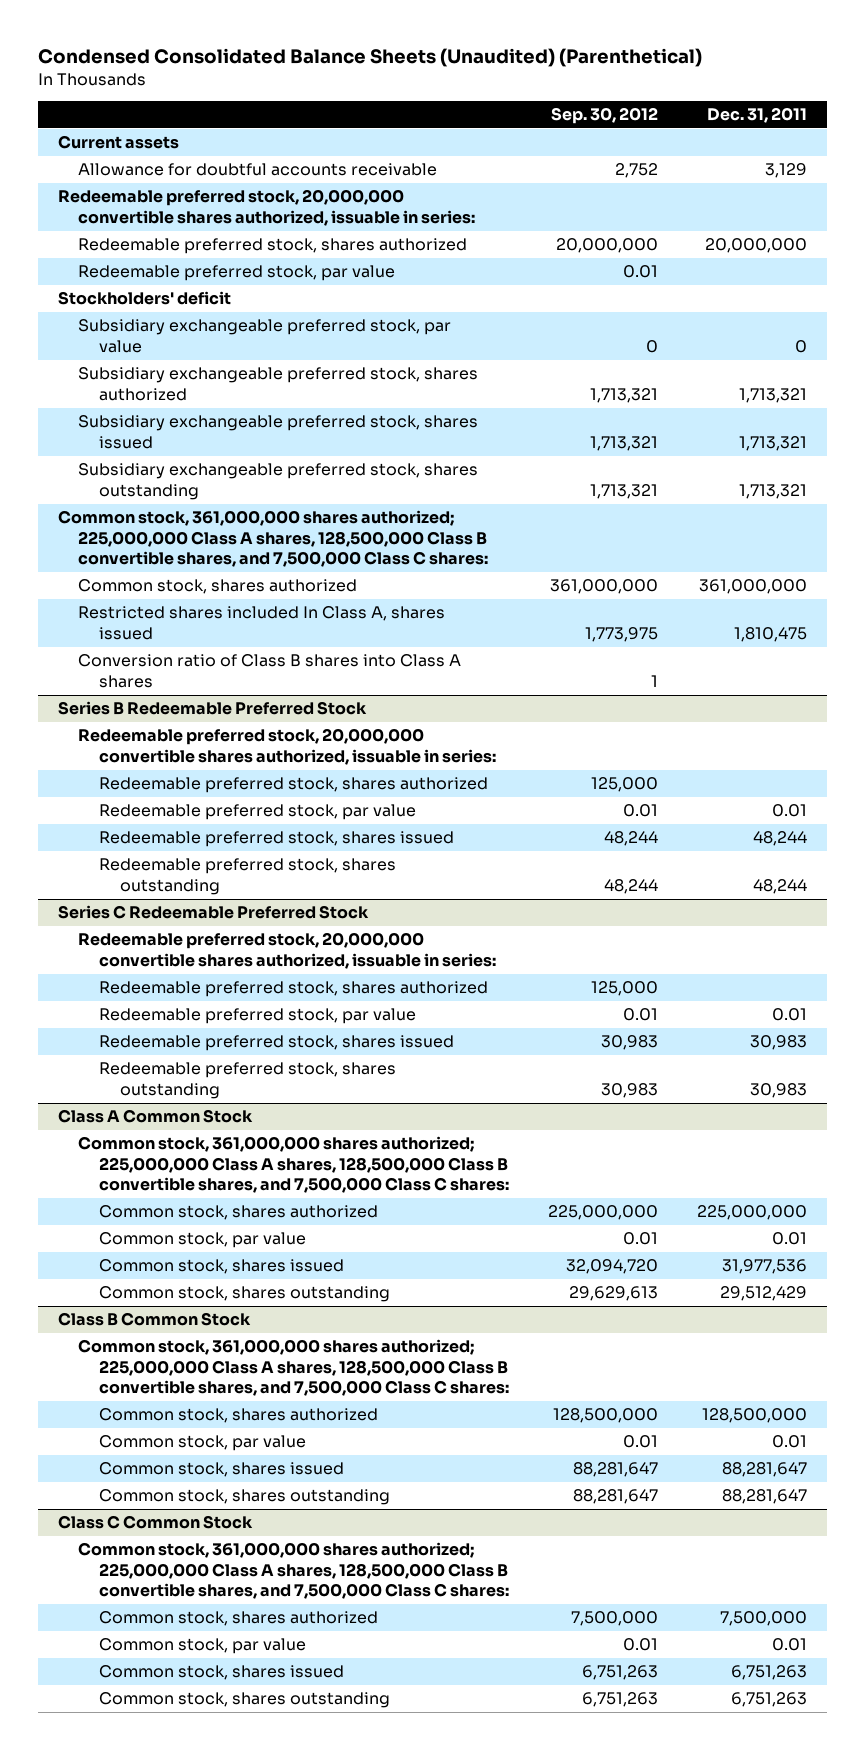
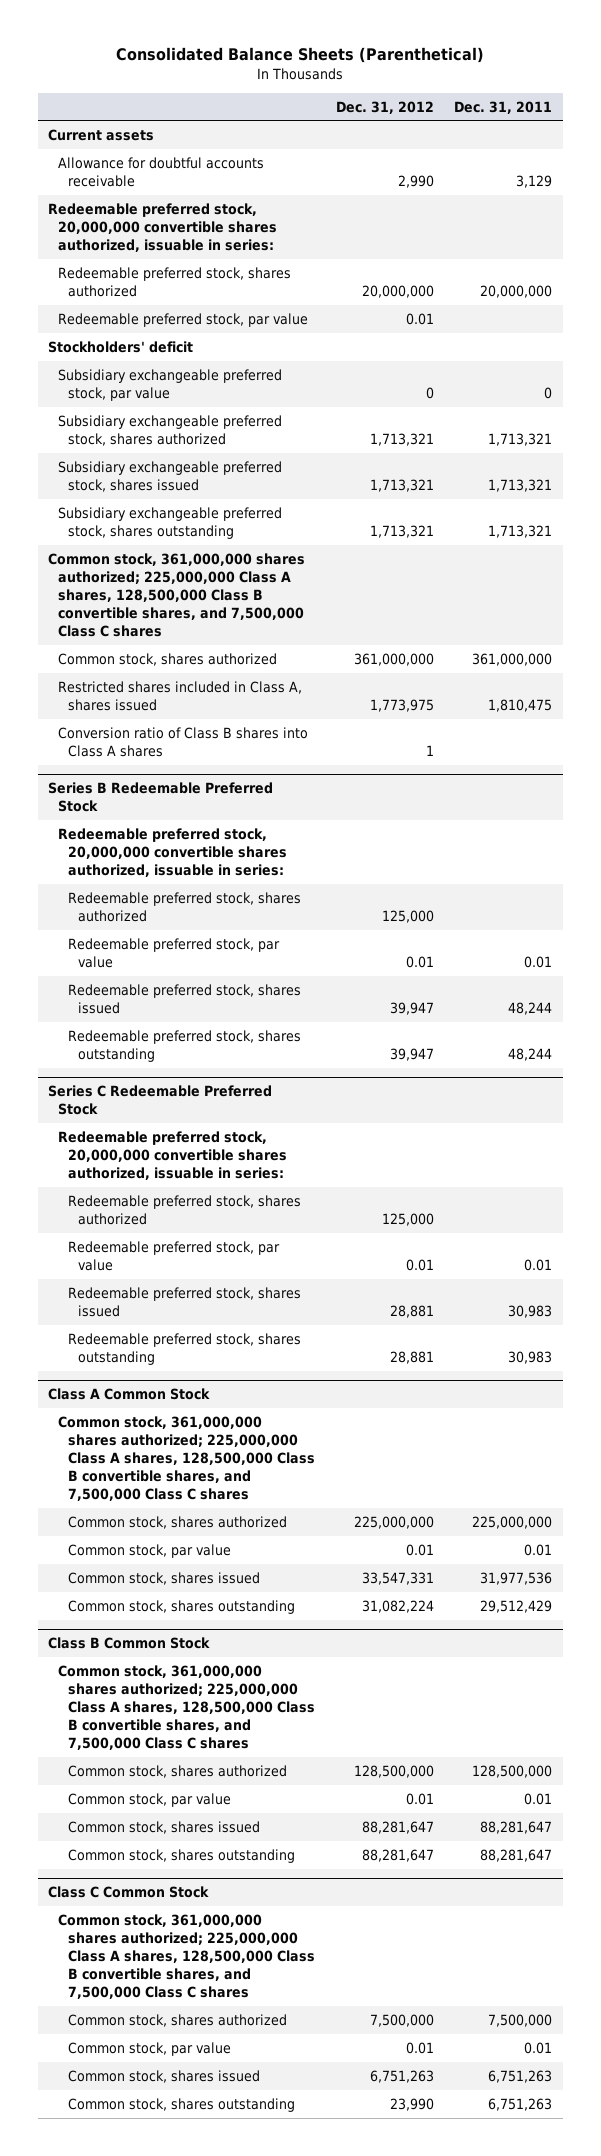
- Condensed Consolidated Balance Sheets (Unaudited) (Parenthetical)
+ Consolidated Balance Sheets (Parenthetical)
- | Sep. 30, 2012 | Dec. 31, 2011
+ | Dec. 31, 2012 | Dec. 31, 2011
- Common stock, 361,000,000 shares authorized; 225,000,000 Class A shares, 128,500,000 Class B convertible shares, and 7,500,000 Class C shares:
+ Common stock, 361,000,000 shares authorized; 225,000,000 Class A shares, 128,500,000 Class B convertible shares, and 7,500,000 Class C shares
- Restricted shares included In Class A, shares issued | 1,773,975 | 1,810,475
+ Restricted shares included in Class A, shares issued | 1,773,975 | 1,810,475
@ Class A Common Stock
- Common stock, 361,000,000 shares authorized; 225,000,000 Class A shares, 128,500,000 Class B convertible shares, and 7,500,000 Class C shares:
+ Common stock, 361,000,000 shares authorized; 225,000,000 Class A shares, 128,500,000 Class B convertible shares, and 7,500,000 Class C shares
@ Class B Common Stock
- Common stock, 361,000,000 shares authorized; 225,000,000 Class A shares, 128,500,000 Class B convertible shares, and 7,500,000 Class C shares:
+ Common stock, 361,000,000 shares authorized; 225,000,000 Class A shares, 128,500,000 Class B convertible shares, and 7,500,000 Class C shares
@ Class C Common Stock
- Common stock, 361,000,000 shares authorized; 225,000,000 Class A shares, 128,500,000 Class B convertible shares, and 7,500,000 Class C shares:
+ Common stock, 361,000,000 shares authorized; 225,000,000 Class A shares, 128,500,000 Class B convertible shares, and 7,500,000 Class C shares

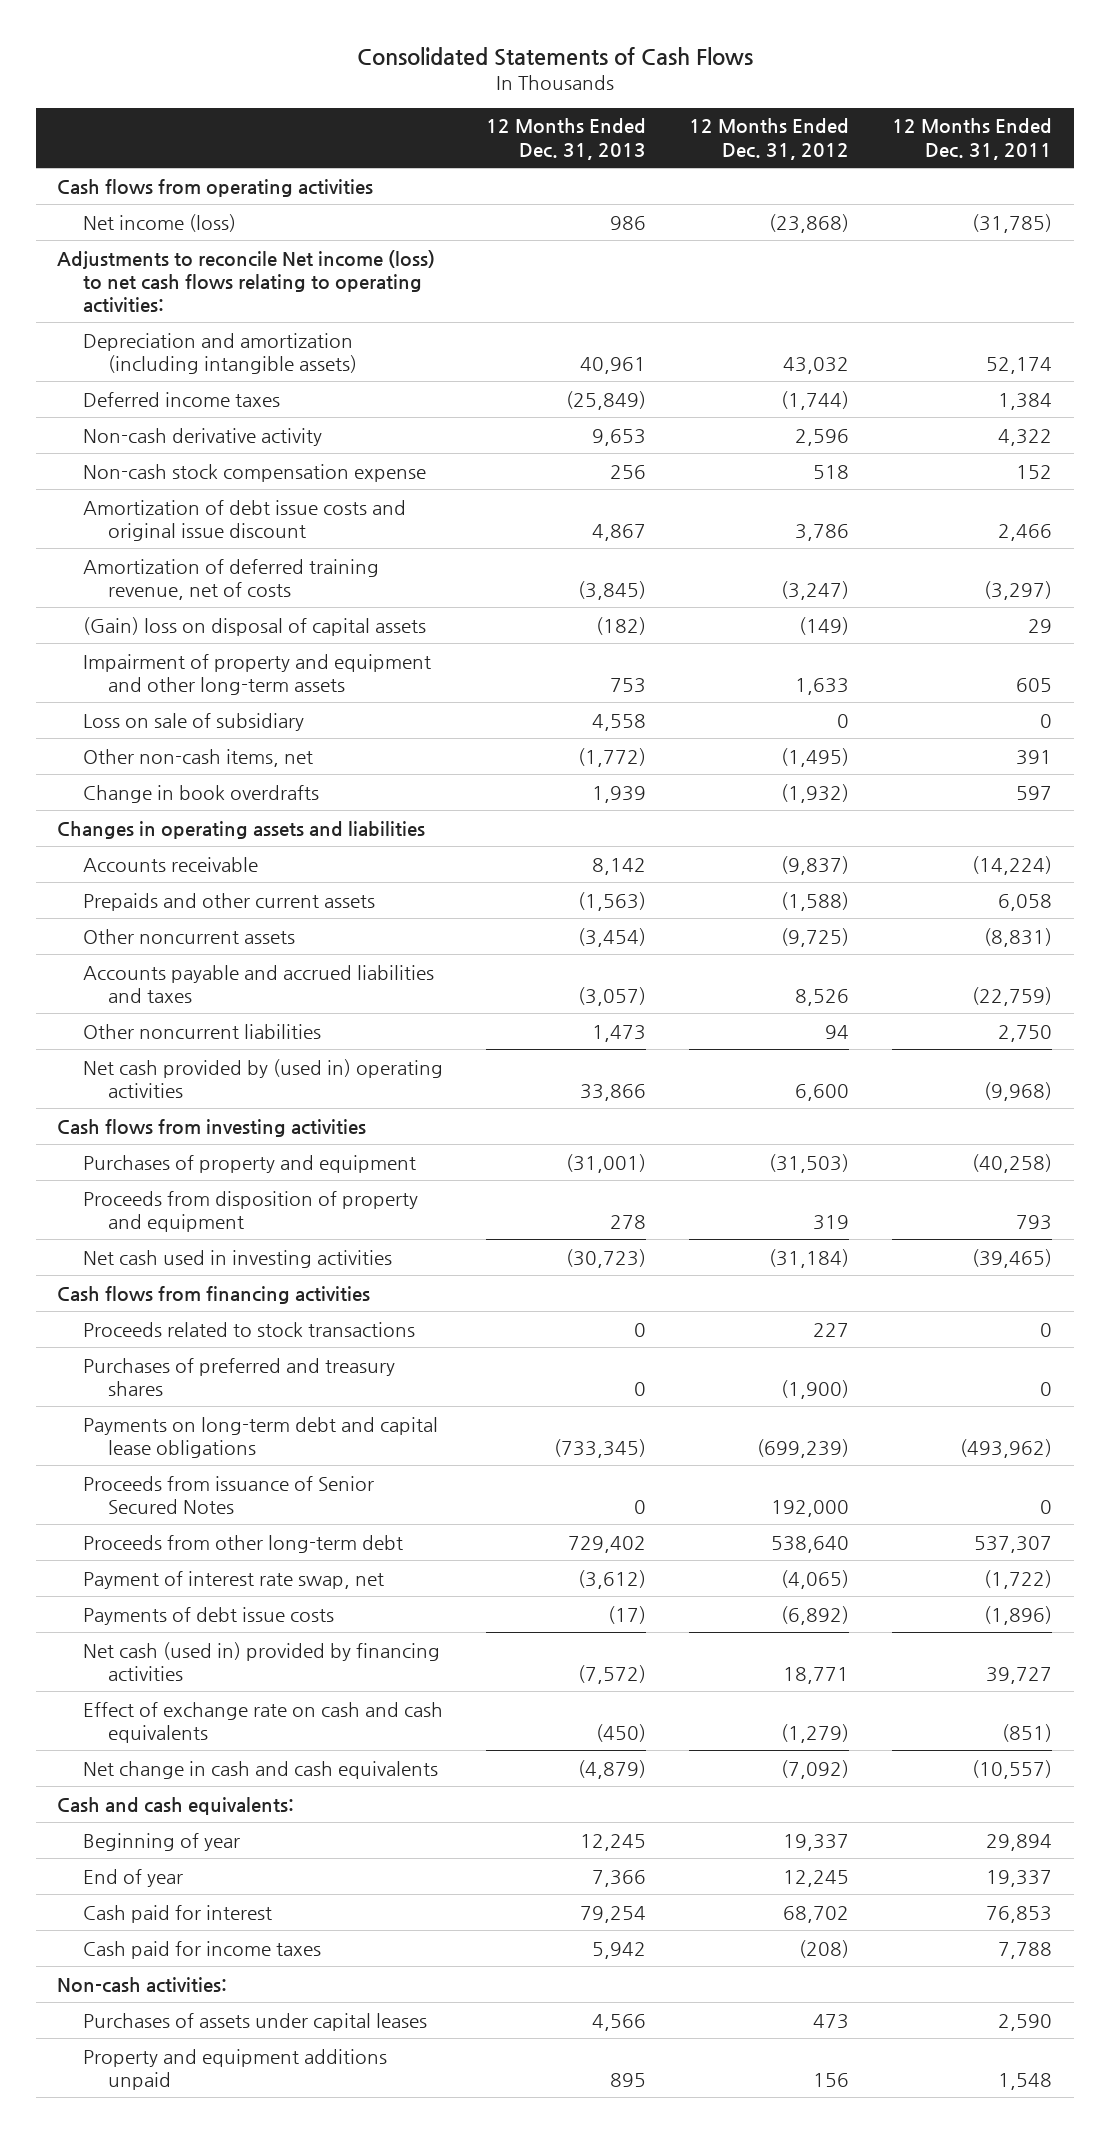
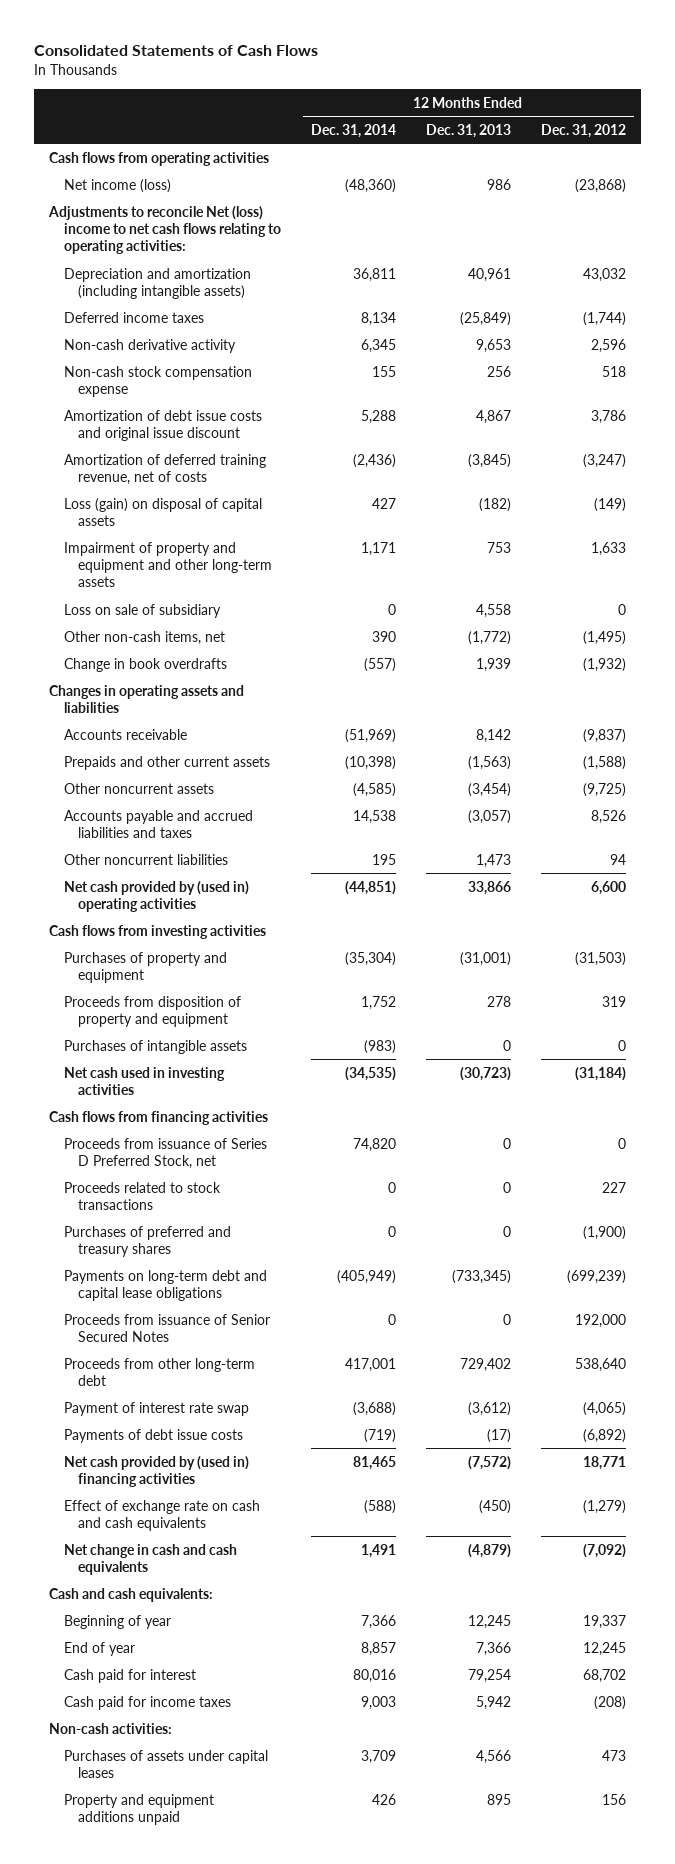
- | 12 Months Ended Dec. 31, 2013 | 12 Months Ended Dec. 31, 2012 | 12 Months Ended Dec. 31, 2011
+ | 12 Months Ended Dec. 31, 2014 | 12 Months Ended Dec. 31, 2013 | 12 Months Ended Dec. 31, 2012
- Adjustments to reconcile Net income (loss) to net cash flows relating to operating activities:
+ Adjustments to reconcile Net (loss) income to net cash flows relating to operating activities:
- (Gain) loss on disposal of capital assets | (182) | (149) | 29
+ Loss (gain) on disposal of capital assets | 427 | (182) | (149)
+ Purchases of intangible assets | (983) | 0 | 0
+ Proceeds from issuance of Series D Preferred Stock, net | 74,820 | 0 | 0
- Payment of interest rate swap, net | (3,612) | (4,065) | (1,722)
+ Payment of interest rate swap | (3,688) | (3,612) | (4,065)
- Net cash (used in) provided by financing activities | (7,572) | 18,771 | 39,727
+ Net cash provided by (used in) financing activities | 81,465 | (7,572) | 18,771

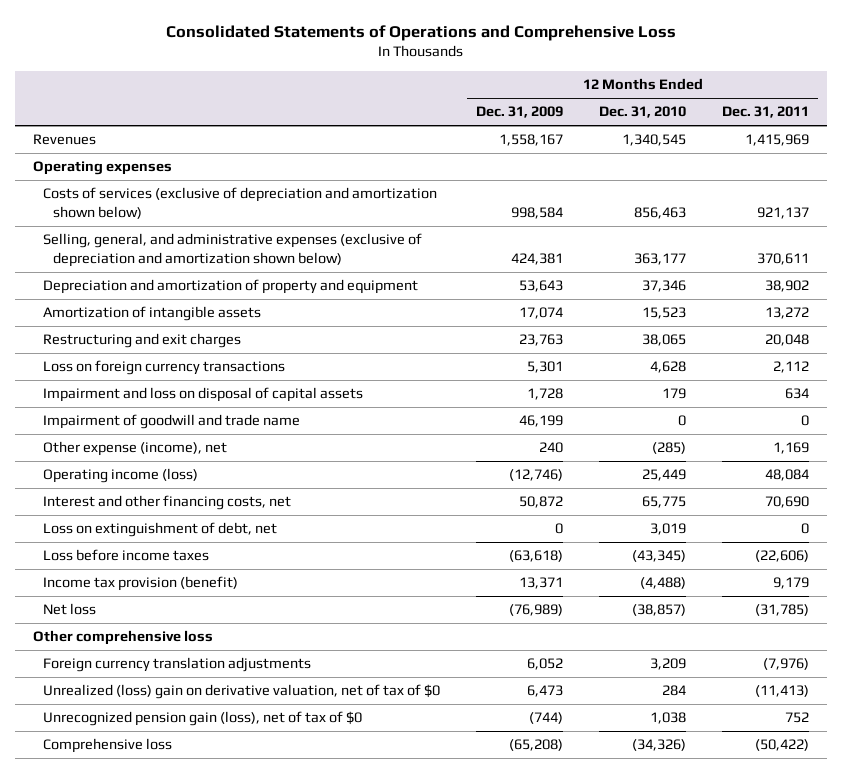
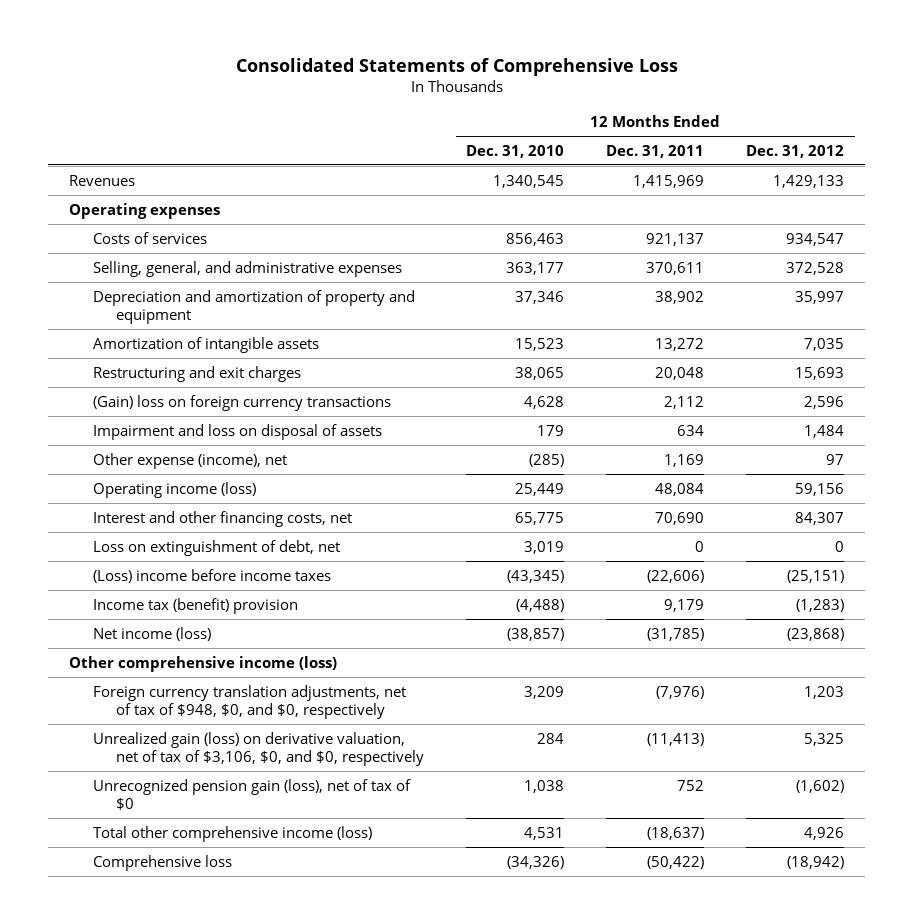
- Consolidated Statements of Operations and Comprehensive Loss
+ Consolidated Statements of Comprehensive Loss
- | 12 Months Ended Dec. 31, 2009 | 12 Months Ended Dec. 31, 2010 | 12 Months Ended Dec. 31, 2011
+ | 12 Months Ended Dec. 31, 2010 | 12 Months Ended Dec. 31, 2011 | 12 Months Ended Dec. 31, 2012
- Costs of services (exclusive of depreciation and amortization shown below) | 998,584 | 856,463 | 921,137
- Selling, general, and administrative expenses (exclusive of depreciation and amortization shown below) | 424,381 | 363,177 | 370,611
+ Costs of services | 856,463 | 921,137 | 934,547
+ Selling, general, and administrative expenses | 363,177 | 370,611 | 372,528
- Loss on foreign currency transactions | 5,301 | 4,628 | 2,112
- Impairment and loss on disposal of capital assets | 1,728 | 179 | 634
- Impairment of goodwill and trade name | 46,199 | 0 | 0
+ (Gain) loss on foreign currency transactions | 4,628 | 2,112 | 2,596
+ Impairment and loss on disposal of assets | 179 | 634 | 1,484
- Loss before income taxes | (63,618) | (43,345) | (22,606)
- Income tax provision (benefit) | 13,371 | (4,488) | 9,179
- Net loss | (76,989) | (38,857) | (31,785)
- Other comprehensive loss
- Foreign currency translation adjustments | 6,052 | 3,209 | (7,976)
- Unrealized (loss) gain on derivative valuation, net of tax of $0 | 6,473 | 284 | (11,413)
+ (Loss) income before income taxes | (43,345) | (22,606) | (25,151)
+ Income tax (benefit) provision | (4,488) | 9,179 | (1,283)
+ Net income (loss) | (38,857) | (31,785) | (23,868)
+ Other comprehensive income (loss)
+ Foreign currency translation adjustments, net of tax of $948, $0, and $0, respectively | 3,209 | (7,976) | 1,203
+ Unrealized gain (loss) on derivative valuation, net of tax of $3,106, $0, and $0, respectively | 284 | (11,413) | 5,325
+ Total other comprehensive income (loss) | 4,531 | (18,637) | 4,926

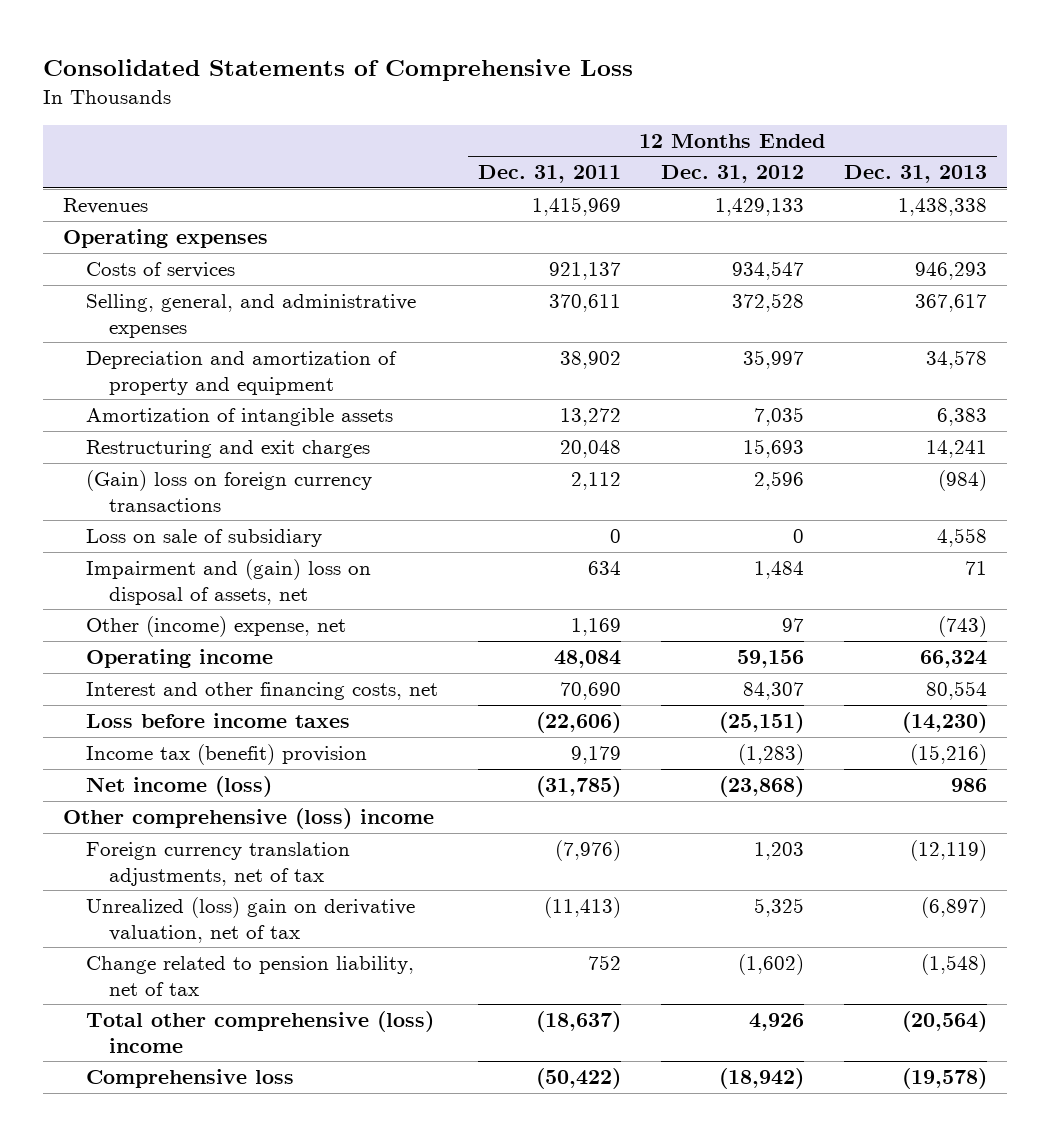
- | 12 Months Ended Dec. 31, 2010 | 12 Months Ended Dec. 31, 2011 | 12 Months Ended Dec. 31, 2012
+ | 12 Months Ended Dec. 31, 2011 | 12 Months Ended Dec. 31, 2012 | 12 Months Ended Dec. 31, 2013
- Impairment and loss on disposal of assets | 179 | 634 | 1,484
- Other expense (income), net | (285) | 1,169 | 97
- Operating income (loss) | 25,449 | 48,084 | 59,156
+ Loss on sale of subsidiary | 0 | 0 | 4,558
+ Impairment and (gain) loss on disposal of assets, net | 634 | 1,484 | 71
+ Other (income) expense, net | 1,169 | 97 | (743)
+ Operating income | 48,084 | 59,156 | 66,324
- Loss on extinguishment of debt, net | 3,019 | 0 | 0
- (Loss) income before income taxes | (43,345) | (22,606) | (25,151)
+ Loss before income taxes | (22,606) | (25,151) | (14,230)
- Other comprehensive income (loss)
- Foreign currency translation adjustments, net of tax of $948, $0, and $0, respectively | 3,209 | (7,976) | 1,203
- Unrealized gain (loss) on derivative valuation, net of tax of $3,106, $0, and $0, respectively | 284 | (11,413) | 5,325
- Unrecognized pension gain (loss), net of tax of $0 | 1,038 | 752 | (1,602)
- Total other comprehensive income (loss) | 4,531 | (18,637) | 4,926
+ Other comprehensive (loss) income
+ Foreign currency translation adjustments, net of tax | (7,976) | 1,203 | (12,119)
+ Unrealized (loss) gain on derivative valuation, net of tax | (11,413) | 5,325 | (6,897)
+ Change related to pension liability, net of tax | 752 | (1,602) | (1,548)
+ Total other comprehensive (loss) income | (18,637) | 4,926 | (20,564)

